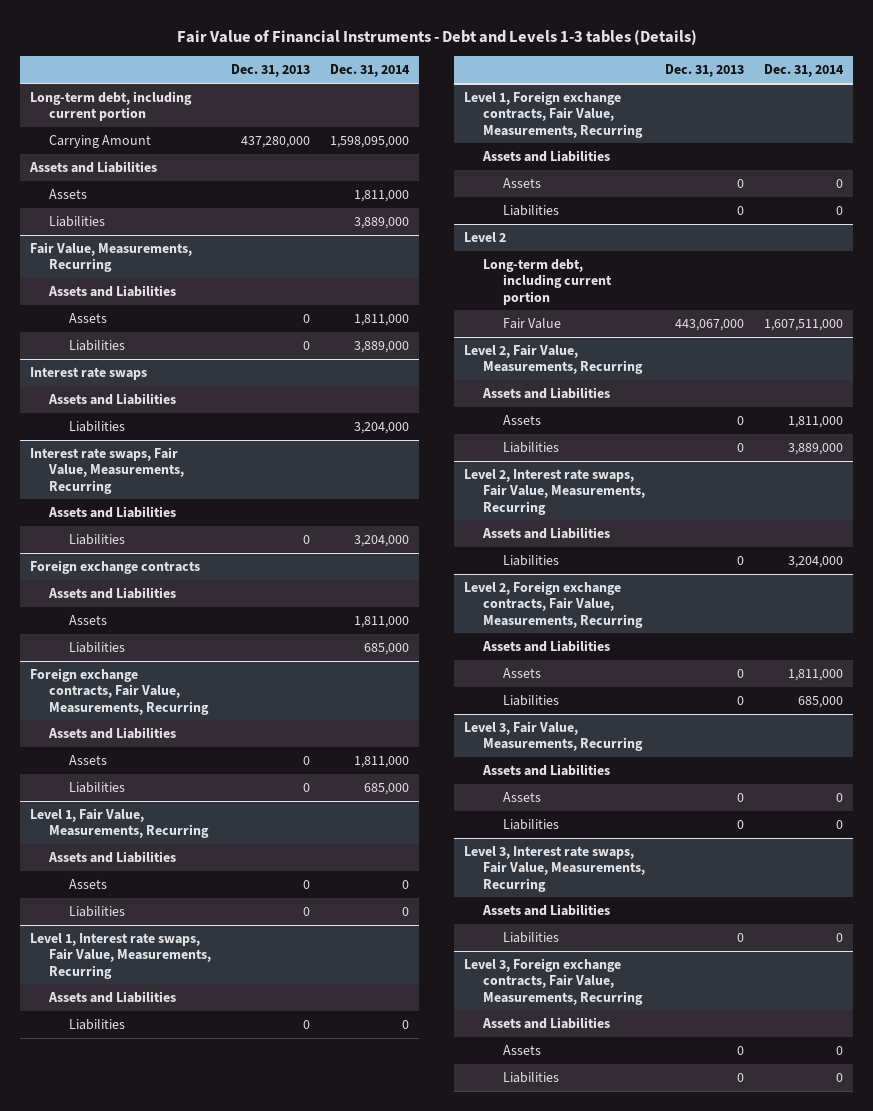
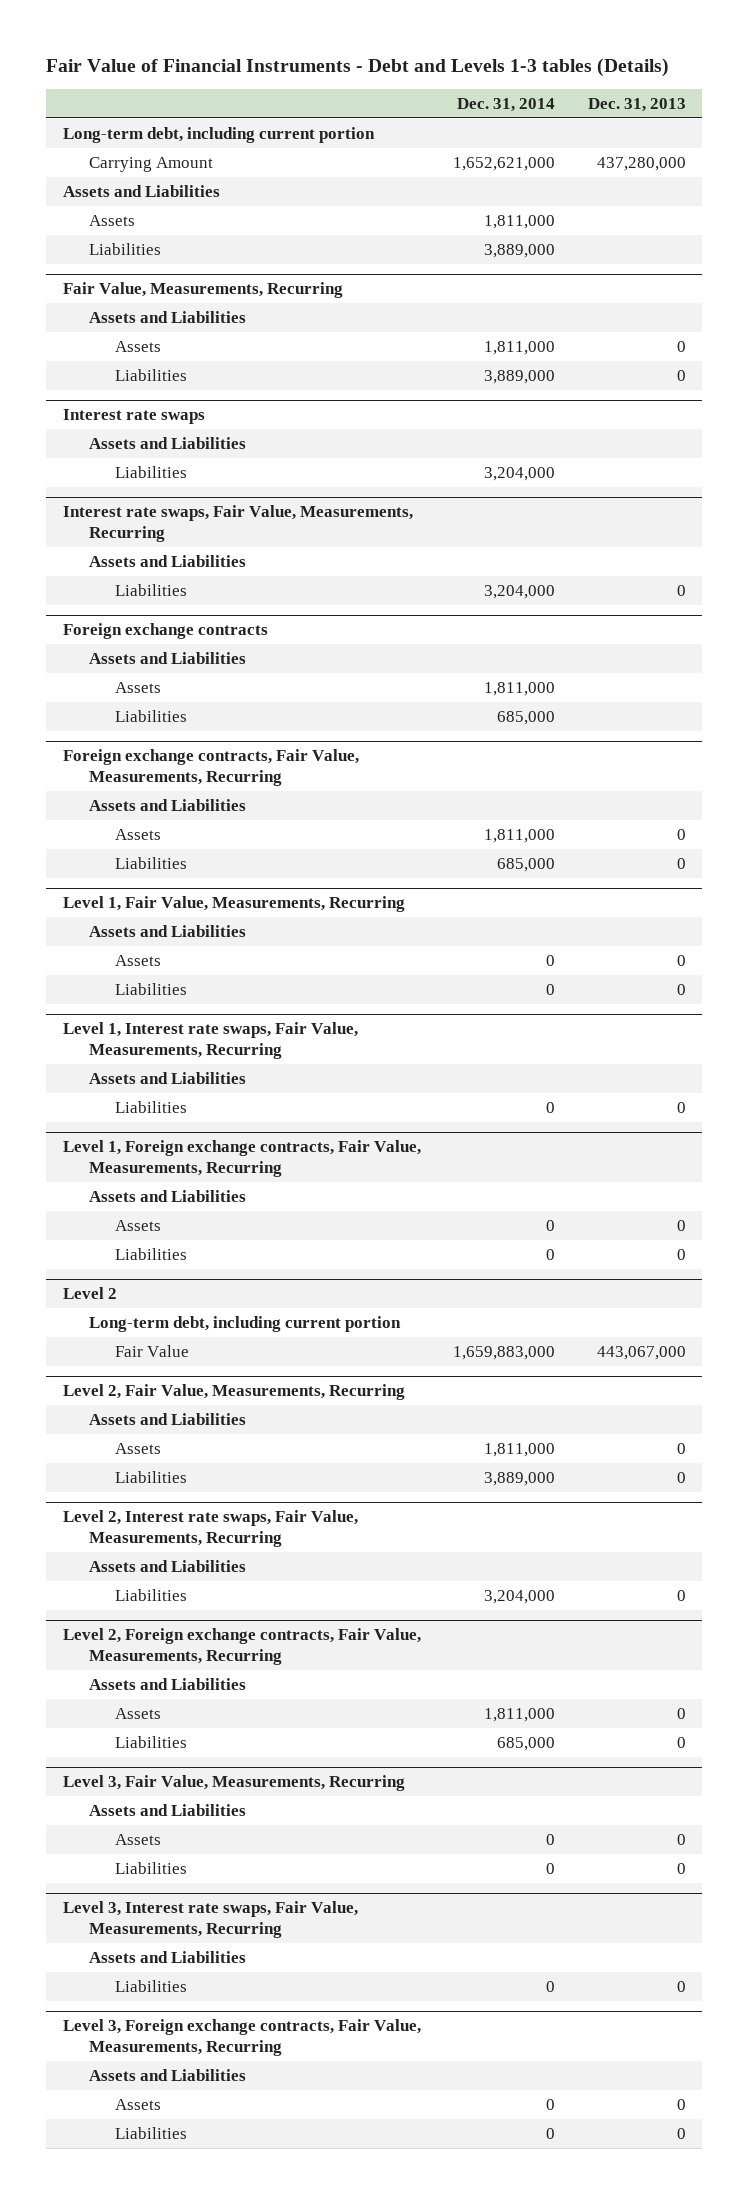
- | Dec. 31, 2013 | Dec. 31, 2014
+ | Dec. 31, 2014 | Dec. 31, 2013
- Carrying Amount | 437,280,000 | 1,598,095,000
+ Carrying Amount | 1,652,621,000 | 437,280,000
@ Level 2
- Fair Value | 443,067,000 | 1,607,511,000
+ Fair Value | 1,659,883,000 | 443,067,000

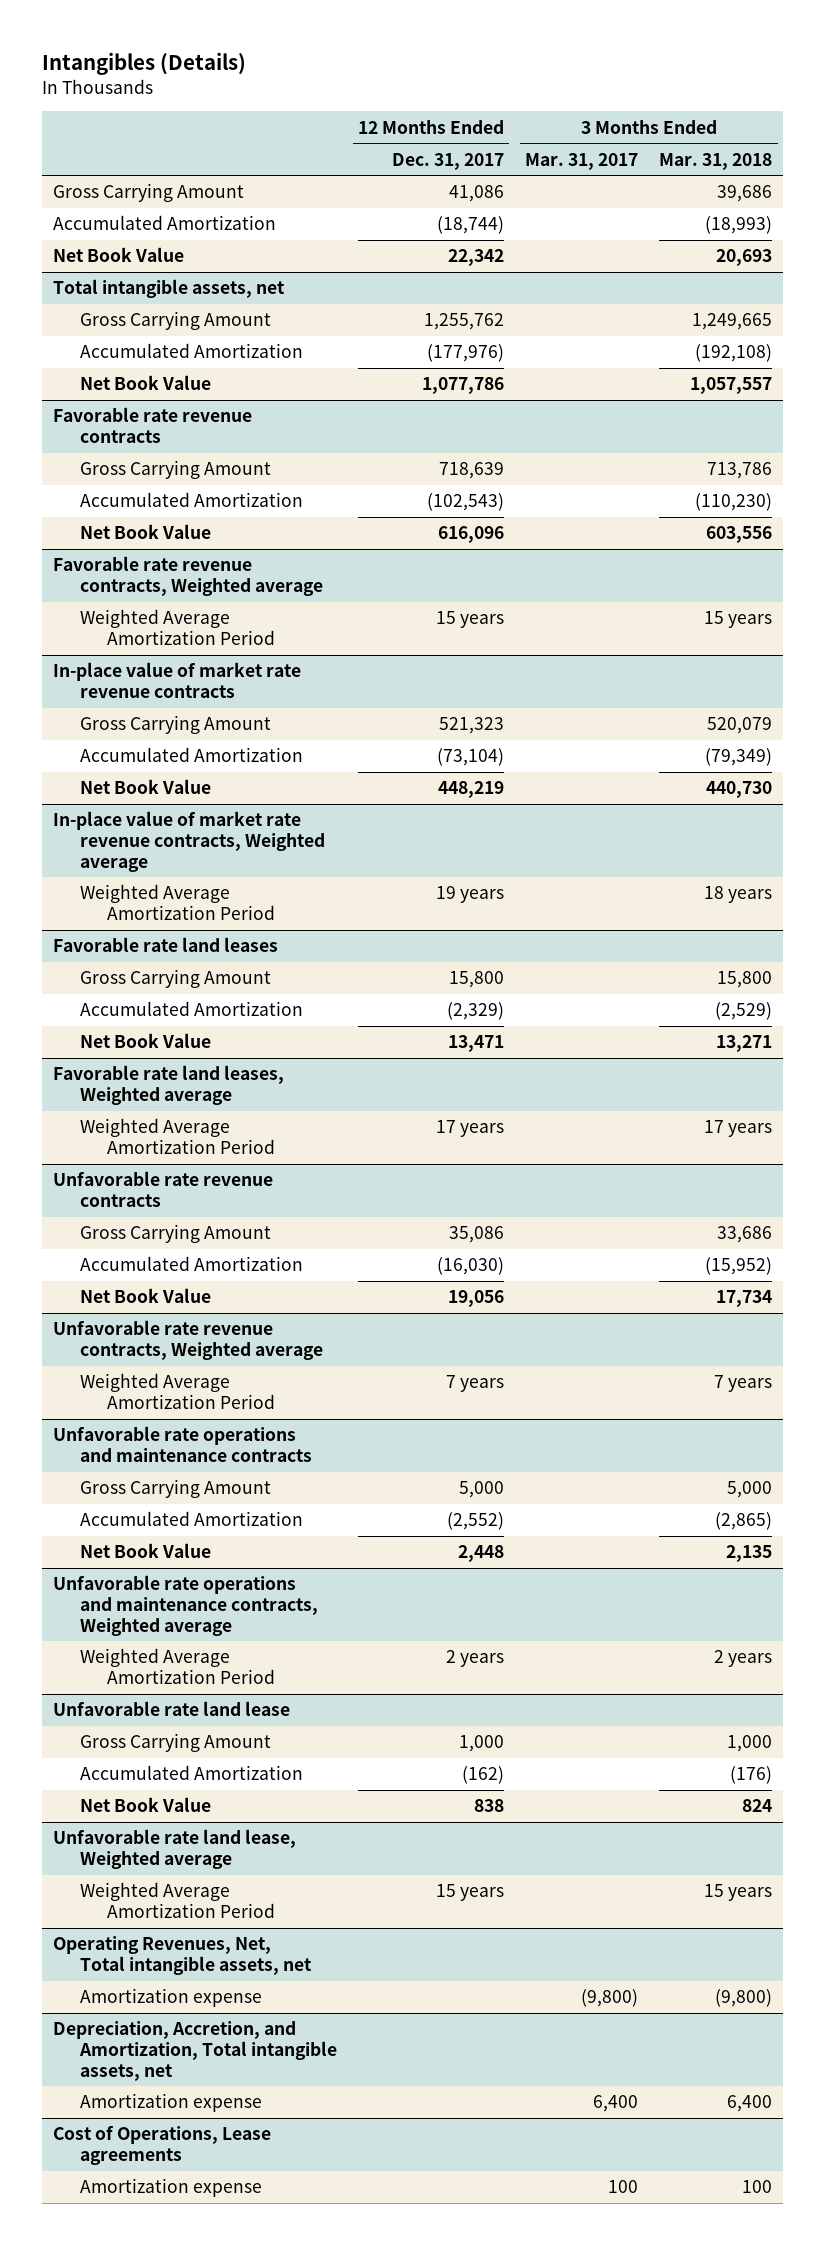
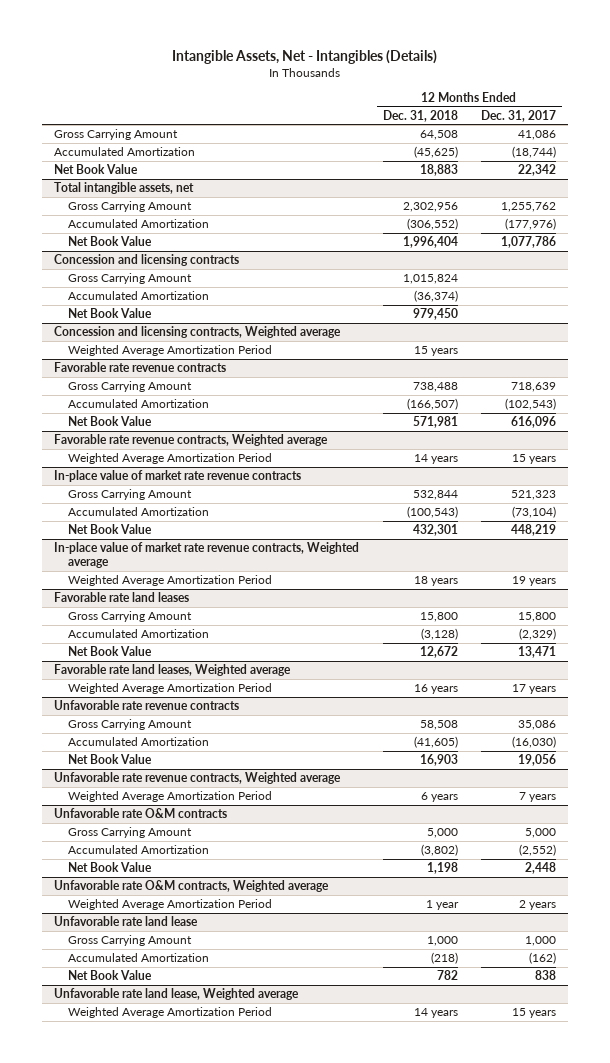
- Intangibles (Details)
+ Intangible Assets, Net - Intangibles (Details)
- | 12 Months Ended Dec. 31, 2017 | 3 Months Ended Mar. 31, 2017 | 3 Months Ended Mar. 31, 2018
+ | 12 Months Ended Dec. 31, 2018 | 12 Months Ended Dec. 31, 2017
+ Concession and licensing contracts
+ Gross Carrying Amount | 1,015,824 |
+ Accumulated Amortization | (36,374) |
+ Net Book Value | 979,450 |
+ Concession and licensing contracts, Weighted average
+ Weighted Average Amortization Period | 15 years |
- Unfavorable rate operations and maintenance contracts
+ Unfavorable rate O&M contracts
- Unfavorable rate operations and maintenance contracts, Weighted average
+ Unfavorable rate O&M contracts, Weighted average
- Operating Revenues, Net, Total intangible assets, net
- Amortization expense | | (9,800) | (9,800)
- Depreciation, Accretion, and Amortization, Total intangible assets, net
- Amortization expense | | 6,400 | 6,400
- Cost of Operations, Lease agreements
- Amortization expense | | 100 | 100

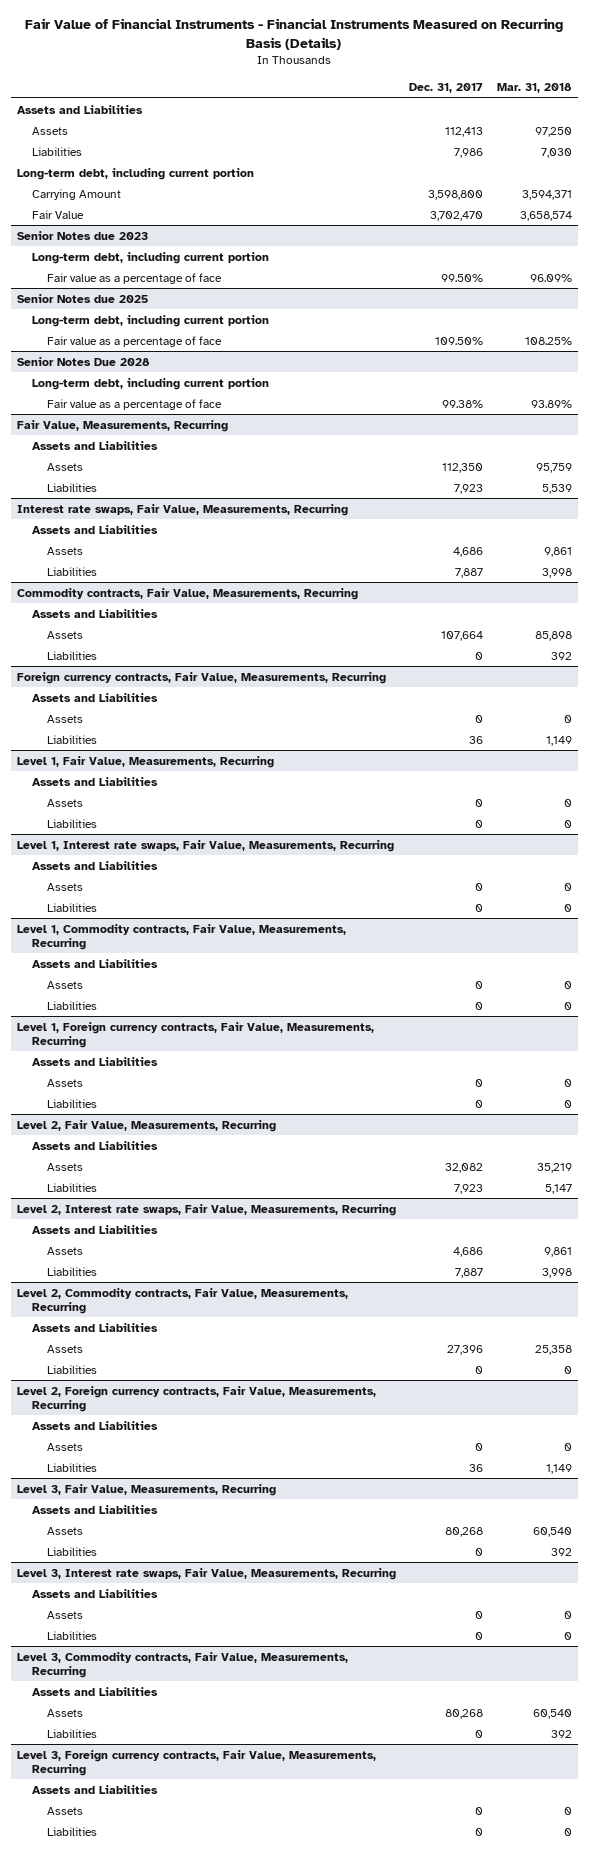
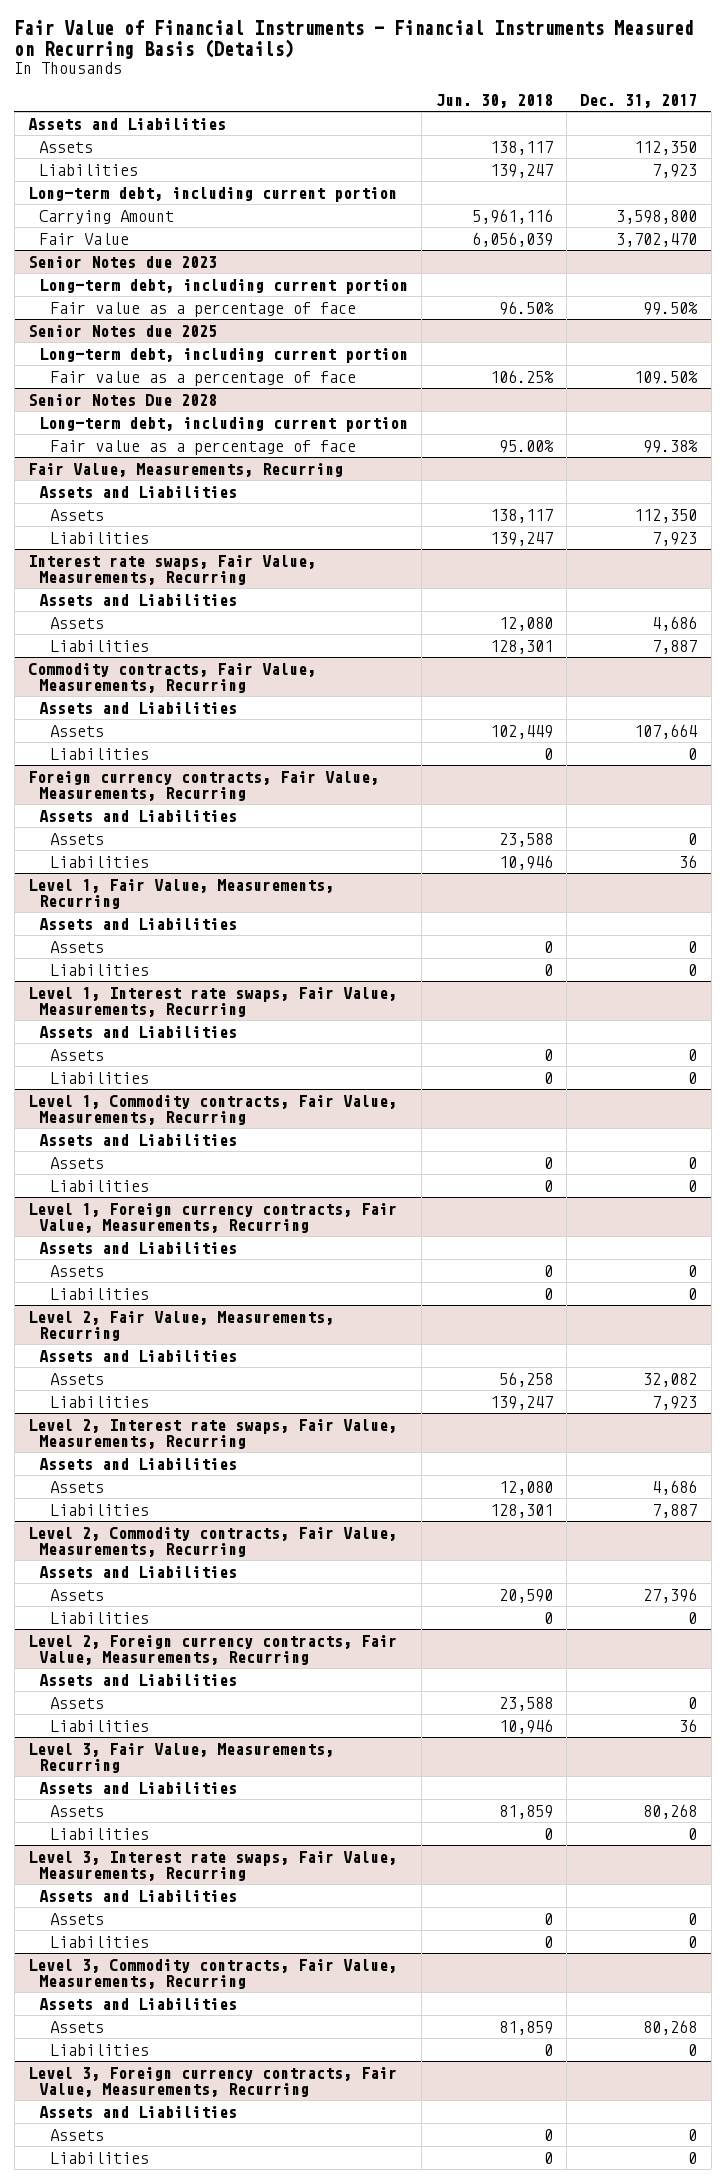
- | Dec. 31, 2017 | Mar. 31, 2018
+ | Jun. 30, 2018 | Dec. 31, 2017
- Assets | 112,413 | 97,250
- Liabilities | 7,986 | 7,030
+ Assets | 138,117 | 112,350
+ Liabilities | 139,247 | 7,923

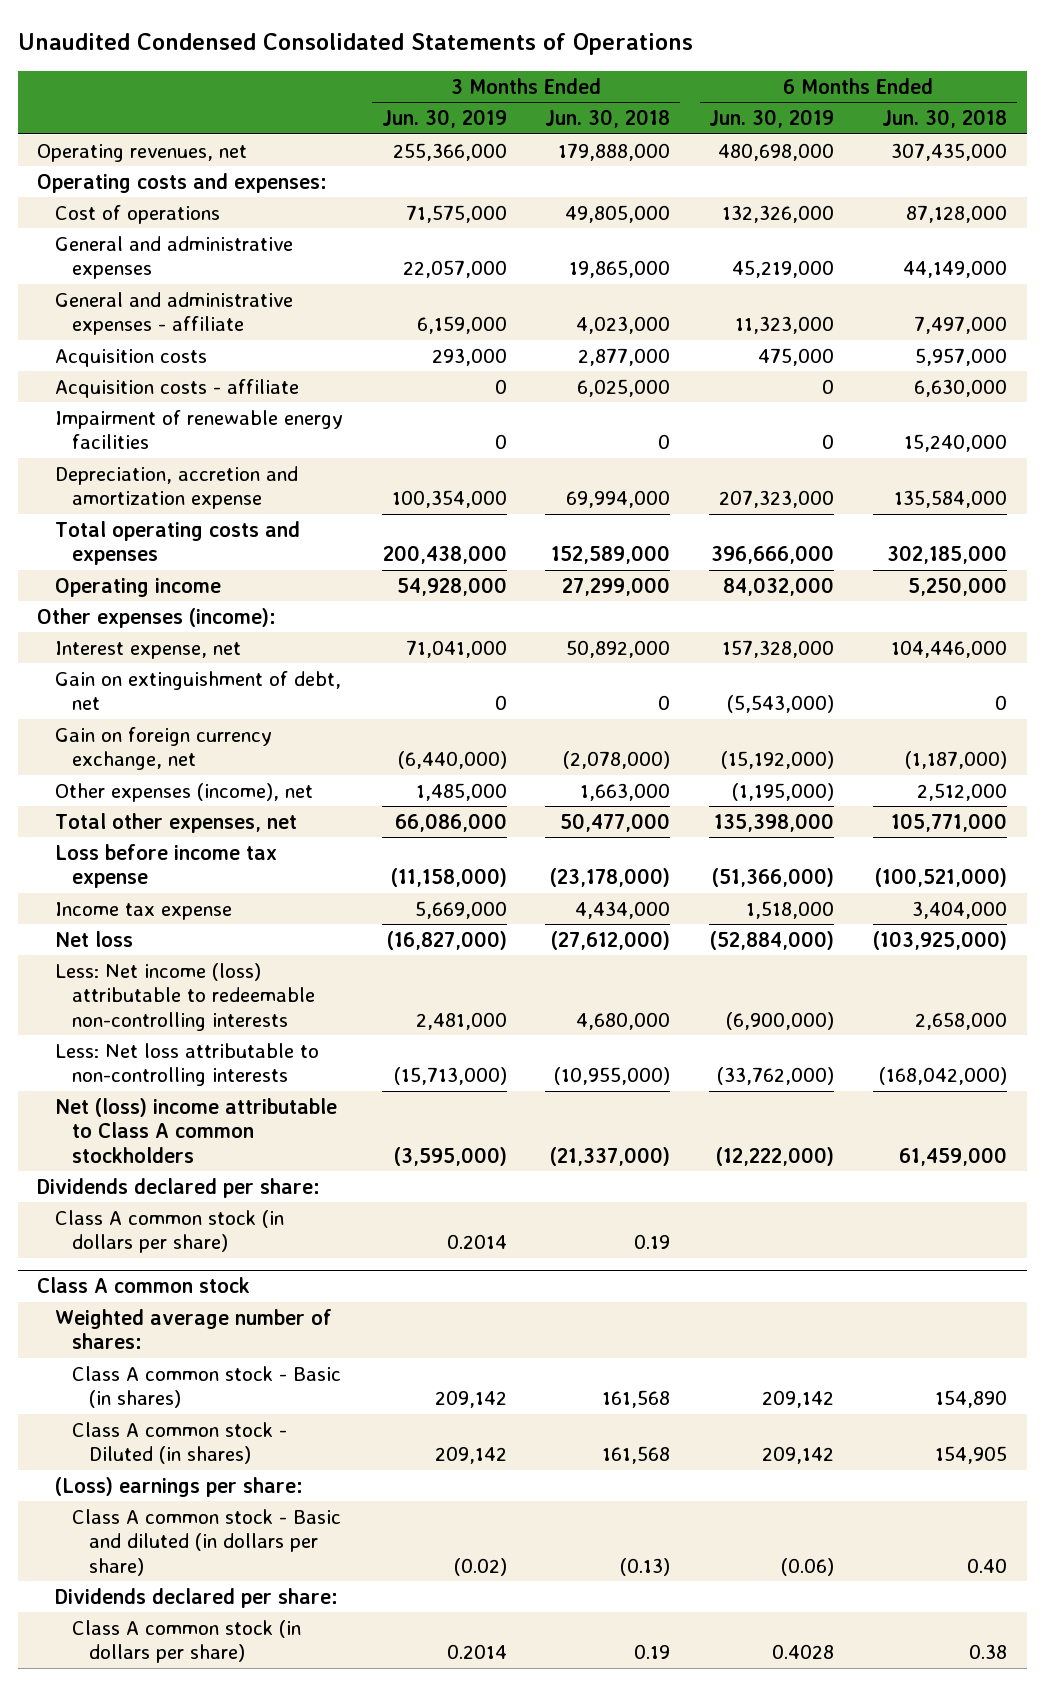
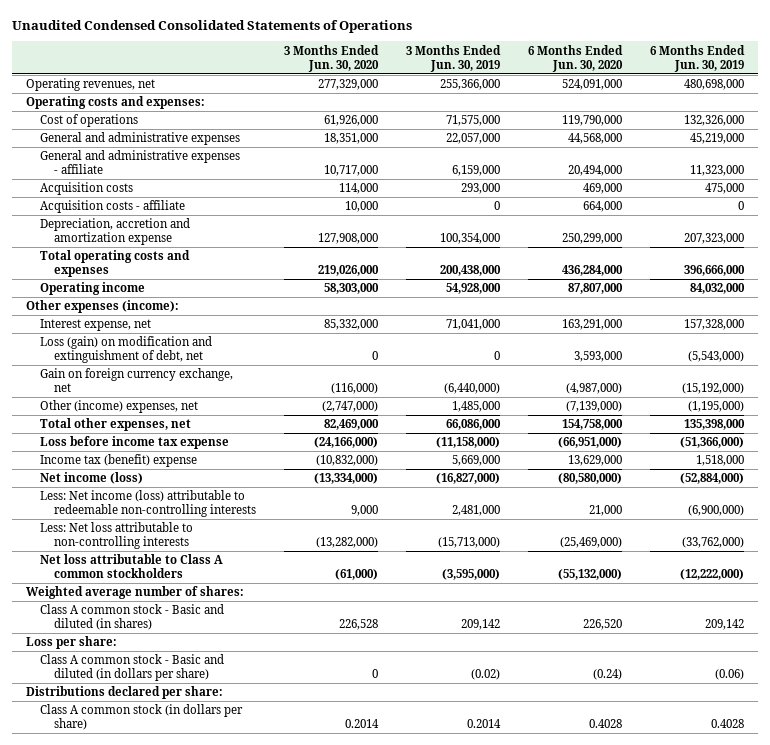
- | 3 Months Ended Jun. 30, 2019 | 3 Months Ended Jun. 30, 2018 | 6 Months Ended Jun. 30, 2019 | 6 Months Ended Jun. 30, 2018
+ | 3 Months Ended Jun. 30, 2020 | 3 Months Ended Jun. 30, 2019 | 6 Months Ended Jun. 30, 2020 | 6 Months Ended Jun. 30, 2019
- Impairment of renewable energy facilities | 0 | 0 | 0 | 15,240,000
- Gain on extinguishment of debt, net | 0 | 0 | (5,543,000) | 0
+ Loss (gain) on modification and extinguishment of debt, net | 0 | 0 | 3,593,000 | (5,543,000)
- Other expenses (income), net | 1,485,000 | 1,663,000 | (1,195,000) | 2,512,000
+ Other (income) expenses, net | (2,747,000) | 1,485,000 | (7,139,000) | (1,195,000)
- Income tax expense | 5,669,000 | 4,434,000 | 1,518,000 | 3,404,000
- Net loss | (16,827,000) | (27,612,000) | (52,884,000) | (103,925,000)
+ Income tax (benefit) expense | (10,832,000) | 5,669,000 | 13,629,000 | 1,518,000
+ Net income (loss) | (13,334,000) | (16,827,000) | (80,580,000) | (52,884,000)
- Net (loss) income attributable to Class A common stockholders | (3,595,000) | (21,337,000) | (12,222,000) | 61,459,000
- Dividends declared per share:
- Class A common stock (in dollars per share) | 0.2014 | 0.19 | |
- Class A common stock
+ Net loss attributable to Class A common stockholders | (61,000) | (3,595,000) | (55,132,000) | (12,222,000)
- Class A common stock - Basic (in shares) | 209,142 | 161,568 | 209,142 | 154,890
- Class A common stock - Diluted (in shares) | 209,142 | 161,568 | 209,142 | 154,905
- (Loss) earnings per share:
+ Class A common stock - Basic and diluted (in shares) | 226,528 | 209,142 | 226,520 | 209,142
+ Loss per share:
- Dividends declared per share:
+ Distributions declared per share:

